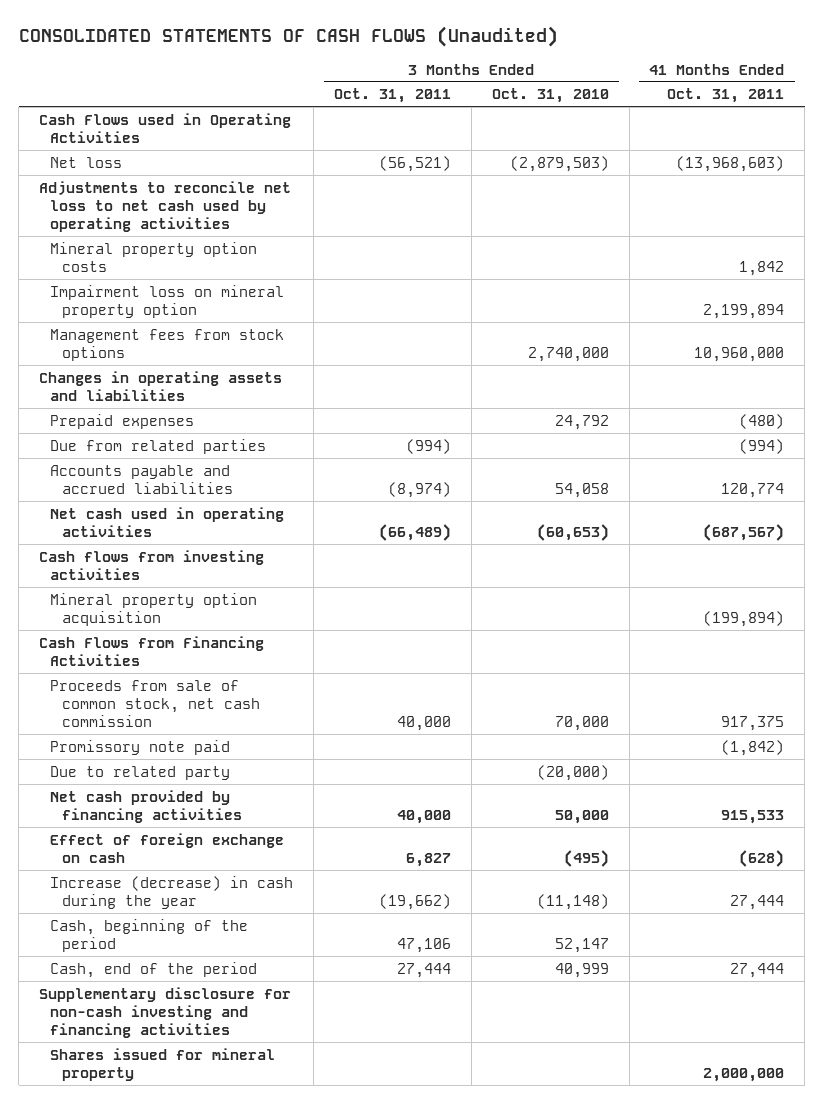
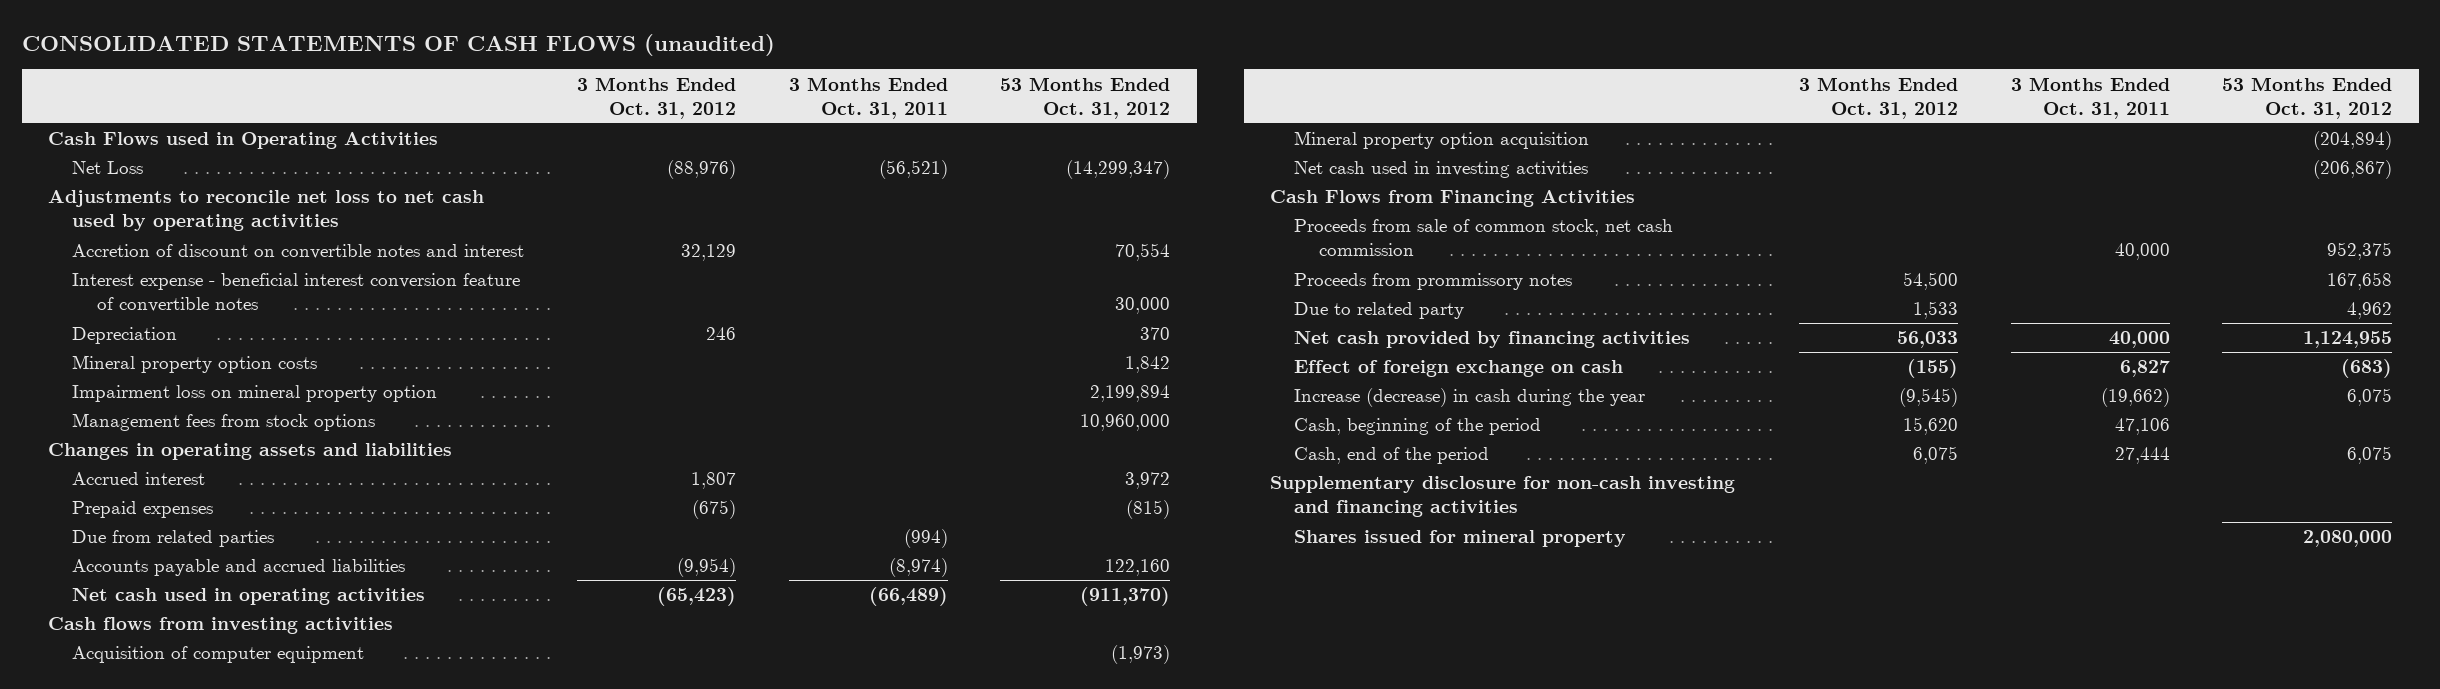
- CONSOLIDATED STATEMENTS OF CASH FLOWS (Unaudited)
+ CONSOLIDATED STATEMENTS OF CASH FLOWS (unaudited)
- | 3 Months Ended Oct. 31, 2011 | 3 Months Ended Oct. 31, 2010 | 41 Months Ended Oct. 31, 2011
+ | 3 Months Ended Oct. 31, 2012 | 3 Months Ended Oct. 31, 2011 | 53 Months Ended Oct. 31, 2012
- Net loss | (56,521) | (2,879,503) | (13,968,603)
+ Net Loss | (88,976) | (56,521) | (14,299,347)
+ Accretion of discount on convertible notes and interest | 32,129 | | 70,554
+ Interest expense - beneficial interest conversion feature of convertible notes | | | 30,000
+ Depreciation | 246 | | 370
+ Accrued interest | 1,807 | | 3,972
+ Acquisition of computer equipment | | | (1,973)
+ Net cash used in investing activities | | | (206,867)
- Promissory note paid | | | (1,842)
+ Proceeds from prommissory notes | 54,500 | | 167,658

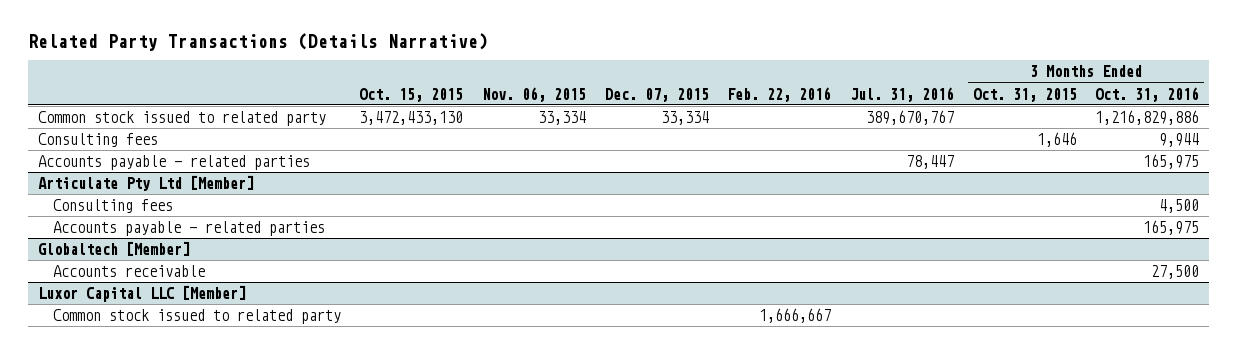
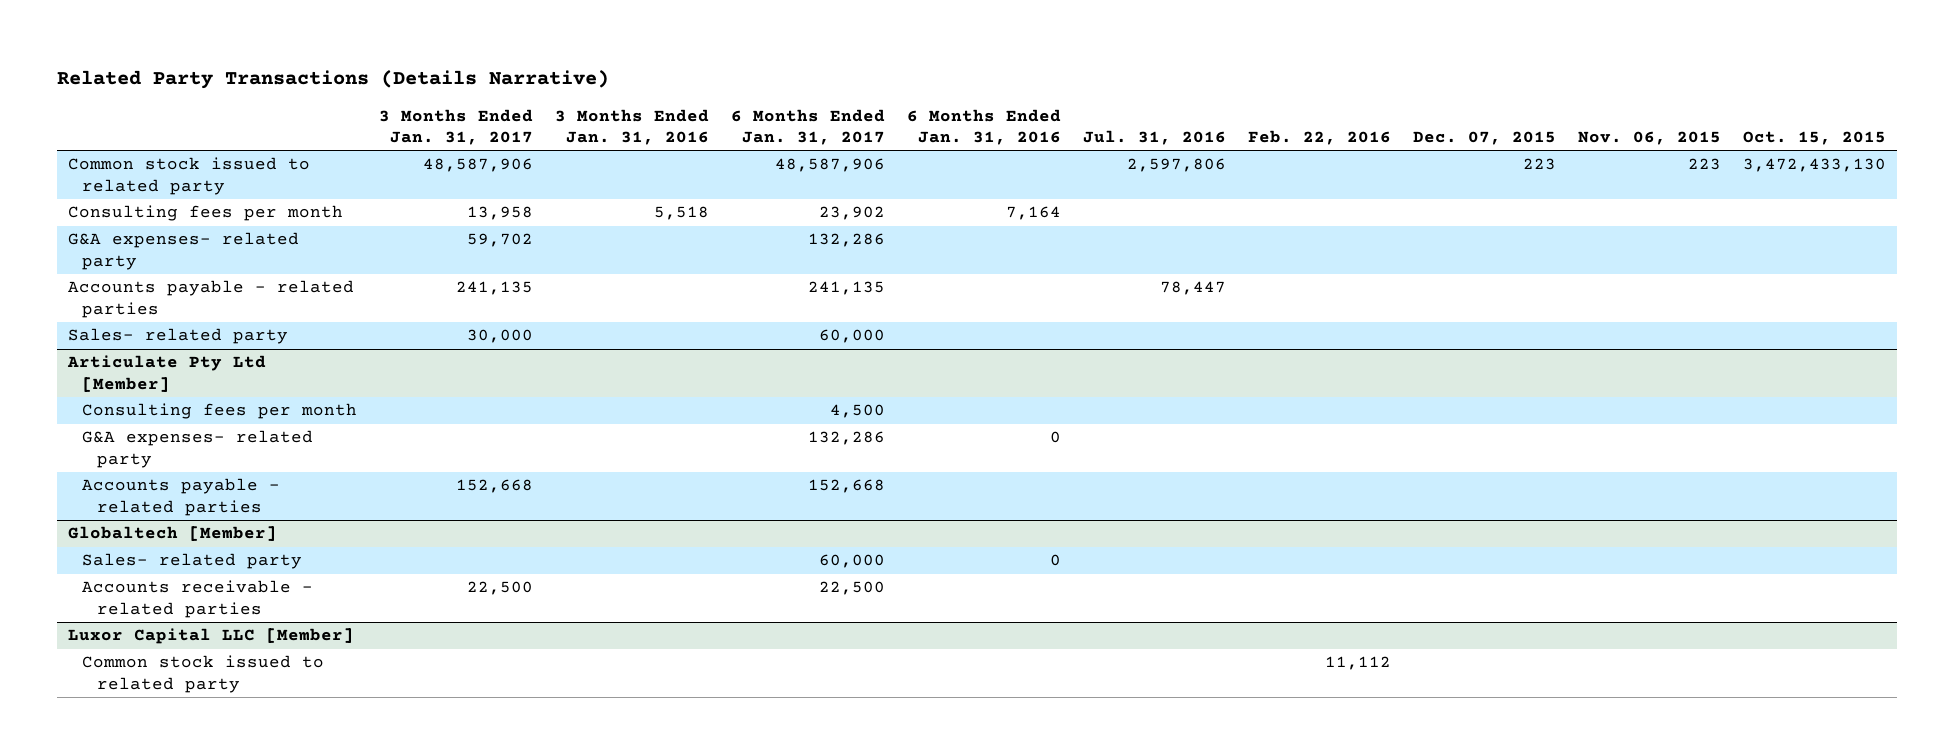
- | Oct. 15, 2015 | Nov. 06, 2015 | Dec. 07, 2015 | Feb. 22, 2016 | Jul. 31, 2016 | 3 Months Ended Oct. 31, 2015 | 3 Months Ended Oct. 31, 2016
+ | 3 Months Ended Jan. 31, 2017 | 3 Months Ended Jan. 31, 2016 | 6 Months Ended Jan. 31, 2017 | 6 Months Ended Jan. 31, 2016 | Jul. 31, 2016 | Feb. 22, 2016 | Dec. 07, 2015 | Nov. 06, 2015 | Oct. 15, 2015
- Common stock issued to related party | 3,472,433,130 | 33,334 | 33,334 | | 389,670,767 | | 1,216,829,886
- Consulting fees | | | | | | 1,646 | 9,944
+ Common stock issued to related party | 48,587,906 | | 48,587,906 | | 2,597,806 | | 223 | 223 | 3,472,433,130
+ Consulting fees per month | 13,958 | 5,518 | 23,902 | 7,164 | | | | |
+ G&A expenses- related party | 59,702 | | 132,286 | | | | | |
+ Sales- related party | 30,000 | | 60,000 | | | | | |
@ Articulate Pty Ltd [Member]
- Consulting fees | | | | | | | 4,500
+ Consulting fees per month | | | 4,500 | | | | | |
+ G&A expenses- related party | | | 132,286 | 0 | | | | |
@ Globaltech [Member]
- Accounts receivable | | | | | | | 27,500
+ Sales- related party | | | 60,000 | 0 | | | | |
+ Accounts receivable - related parties | 22,500 | | 22,500 | | | | | |
@ Luxor Capital LLC [Member]
- Common stock issued to related party | | | | 1,666,667 | | |
+ Common stock issued to related party | | | | | | 11,112 | | |

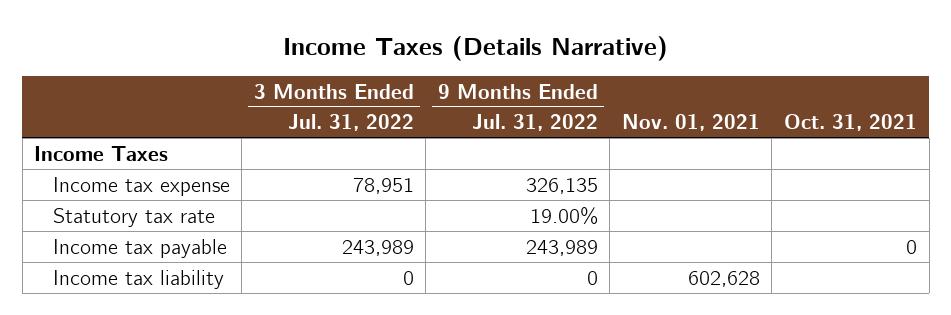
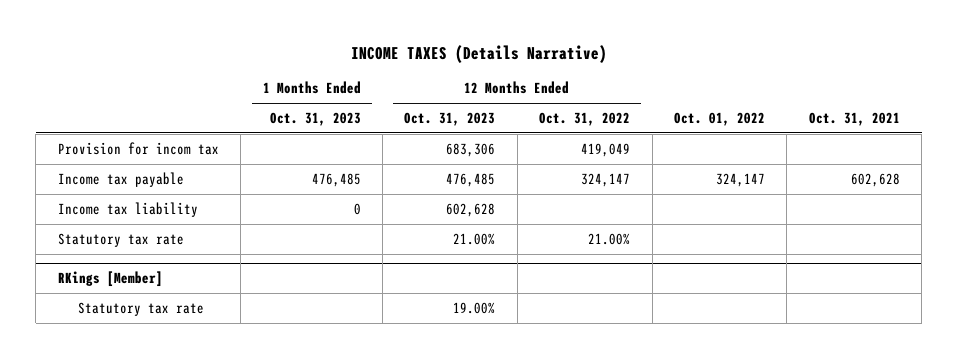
- Income Taxes (Details Narrative)
+ INCOME TAXES (Details Narrative)
- | 3 Months Ended Jul. 31, 2022 | 9 Months Ended Jul. 31, 2022 | Nov. 01, 2021 | Oct. 31, 2021
+ | 1 Months Ended Oct. 31, 2023 | 12 Months Ended Oct. 31, 2023 | 12 Months Ended Oct. 31, 2022 | Oct. 01, 2022 | Oct. 31, 2021
- Income Taxes
- Income tax expense | 78,951 | 326,135 | |
- Income tax payable | 243,989 | 243,989 | | 0
+ Provision for incom tax | | 683,306 | 419,049 | |
+ Income tax payable | 476,485 | 476,485 | 324,147 | 324,147 | 602,628
moved down: Statutory tax rate | | 21.00% | 21.00% | |
+ RKings [Member]
+ Statutory tax rate | | 19.00% | | |

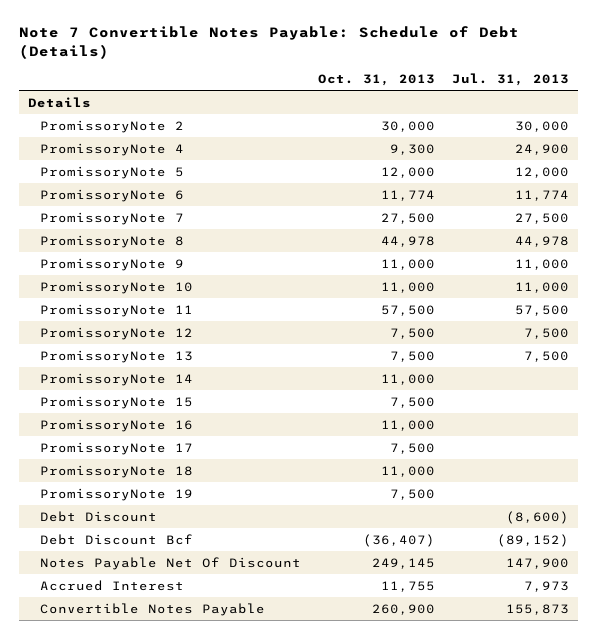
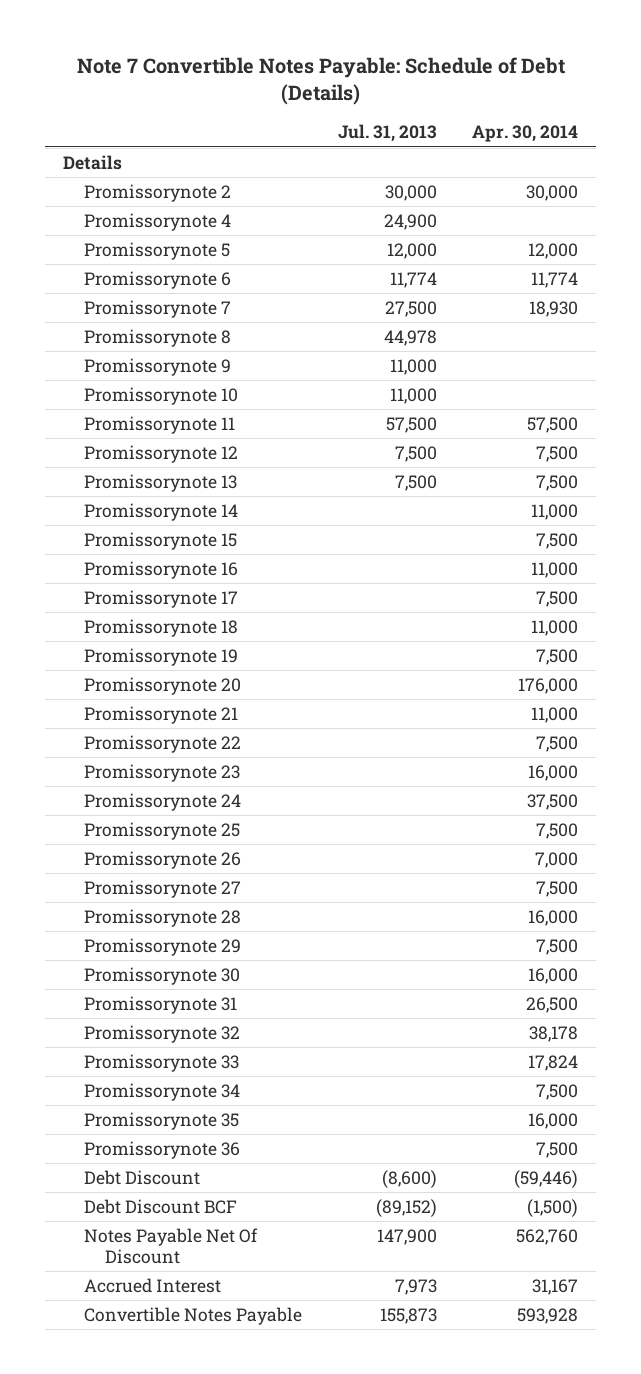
- | Oct. 31, 2013 | Jul. 31, 2013
+ | Jul. 31, 2013 | Apr. 30, 2014
- PromissoryNote 2 | 30,000 | 30,000
- PromissoryNote 4 | 9,300 | 24,900
- PromissoryNote 5 | 12,000 | 12,000
- PromissoryNote 6 | 11,774 | 11,774
- PromissoryNote 7 | 27,500 | 27,500
- PromissoryNote 8 | 44,978 | 44,978
- PromissoryNote 9 | 11,000 | 11,000
- PromissoryNote 10 | 11,000 | 11,000
- PromissoryNote 11 | 57,500 | 57,500
- PromissoryNote 12 | 7,500 | 7,500
- PromissoryNote 13 | 7,500 | 7,500
- PromissoryNote 14 | 11,000 |
- PromissoryNote 15 | 7,500 |
- PromissoryNote 16 | 11,000 |
- PromissoryNote 17 | 7,500 |
- PromissoryNote 18 | 11,000 |
- PromissoryNote 19 | 7,500 |
+ Promissorynote 2 | 30,000 | 30,000
+ Promissorynote 4 | 24,900 |
+ Promissorynote 5 | 12,000 | 12,000
+ Promissorynote 6 | 11,774 | 11,774
+ Promissorynote 7 | 27,500 | 18,930
+ Promissorynote 8 | 44,978 |
+ Promissorynote 9 | 11,000 |
+ Promissorynote 10 | 11,000 |
+ Promissorynote 11 | 57,500 | 57,500
+ Promissorynote 12 | 7,500 | 7,500
+ Promissorynote 13 | 7,500 | 7,500
+ Promissorynote 14 | | 11,000
+ Promissorynote 15 | | 7,500
+ Promissorynote 16 | | 11,000
+ Promissorynote 17 | | 7,500
+ Promissorynote 18 | | 11,000
+ Promissorynote 19 | | 7,500
+ Promissorynote 20 | | 176,000
+ Promissorynote 21 | | 11,000
+ Promissorynote 22 | | 7,500
+ Promissorynote 23 | | 16,000
+ Promissorynote 24 | | 37,500
+ Promissorynote 25 | | 7,500
+ Promissorynote 26 | | 7,000
+ Promissorynote 27 | | 7,500
+ Promissorynote 28 | | 16,000
+ Promissorynote 29 | | 7,500
+ Promissorynote 30 | | 16,000
+ Promissorynote 31 | | 26,500
+ Promissorynote 32 | | 38,178
+ Promissorynote 33 | | 17,824
+ Promissorynote 34 | | 7,500
+ Promissorynote 35 | | 16,000
+ Promissorynote 36 | | 7,500
- Debt Discount Bcf | (36,407) | (89,152)
+ Debt Discount BCF | (89,152) | (1,500)

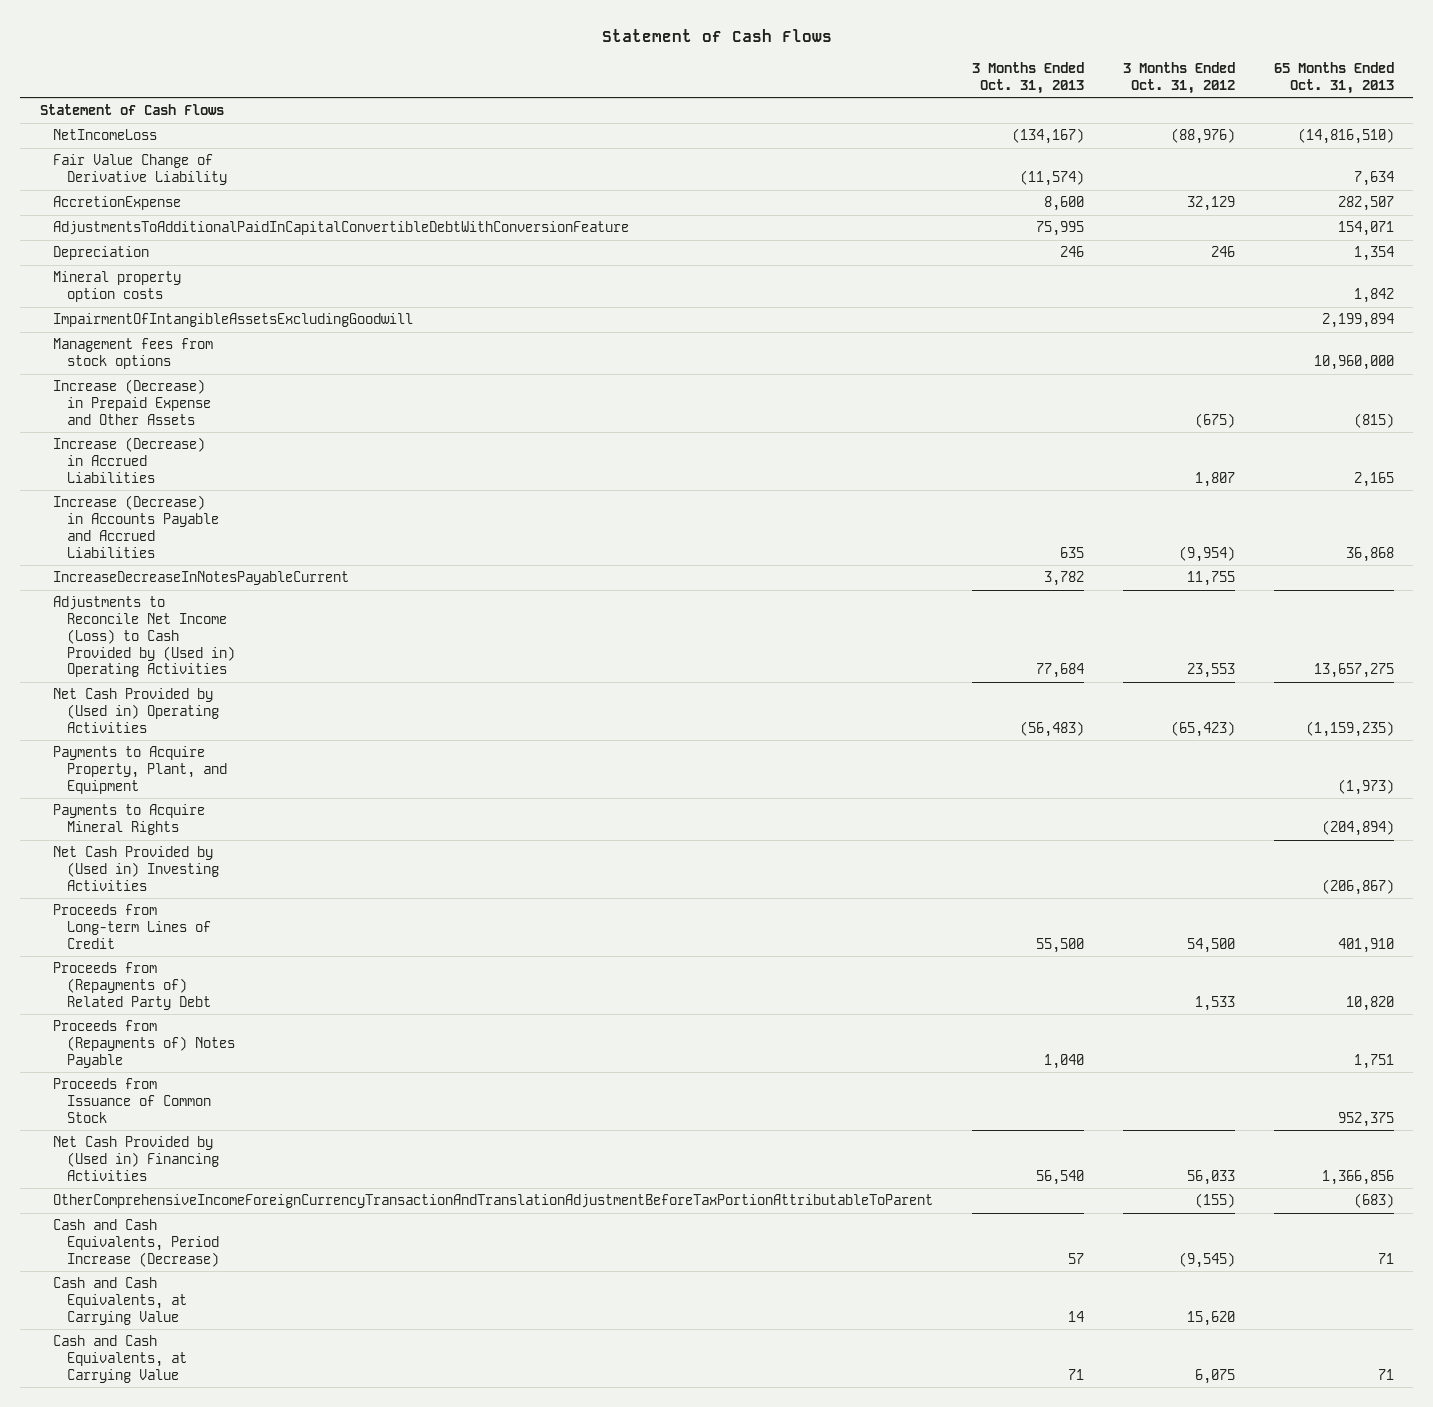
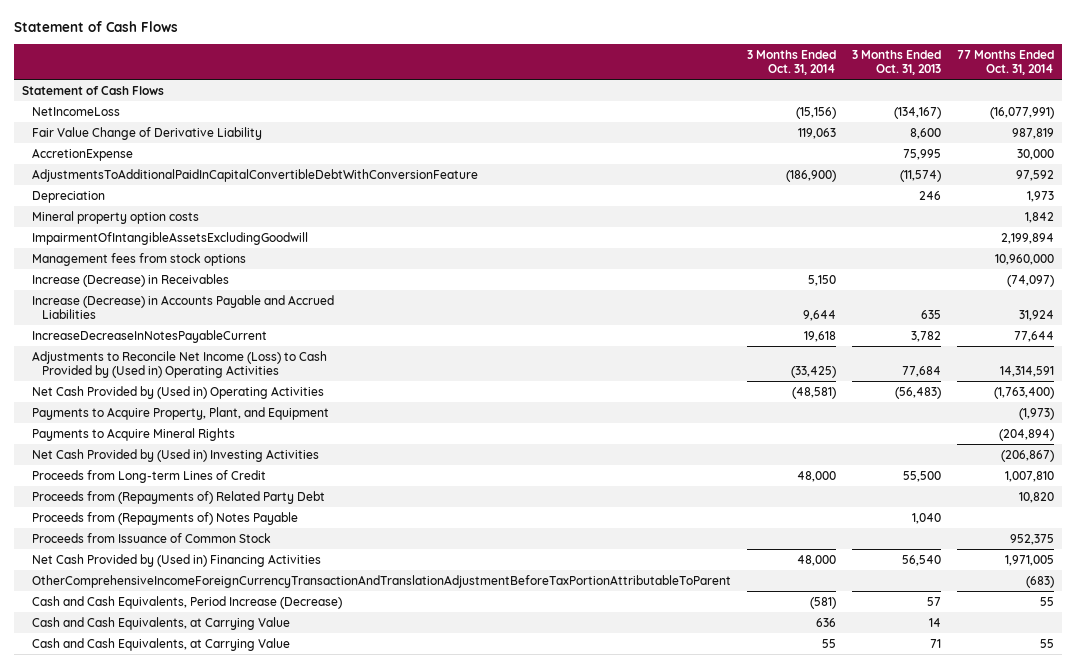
- | 3 Months Ended Oct. 31, 2013 | 3 Months Ended Oct. 31, 2012 | 65 Months Ended Oct. 31, 2013
+ | 3 Months Ended Oct. 31, 2014 | 3 Months Ended Oct. 31, 2013 | 77 Months Ended Oct. 31, 2014
- Fair Value Change of Derivative Liability | (11,574) | | 7,634
- AccretionExpense | 8,600 | 32,129 | 282,507
- AdjustmentsToAdditionalPaidInCapitalConvertibleDebtWithConversionFeature | 75,995 | | 154,071
+ Fair Value Change of Derivative Liability | 119,063 | 8,600 | 987,819
+ AccretionExpense | | 75,995 | 30,000
+ AdjustmentsToAdditionalPaidInCapitalConvertibleDebtWithConversionFeature | (186,900) | (11,574) | 97,592
- Increase (Decrease) in Prepaid Expense and Other Assets | | (675) | (815)
- Increase (Decrease) in Accrued Liabilities | | 1,807 | 2,165
+ Increase (Decrease) in Receivables | 5,150 | | (74,097)

